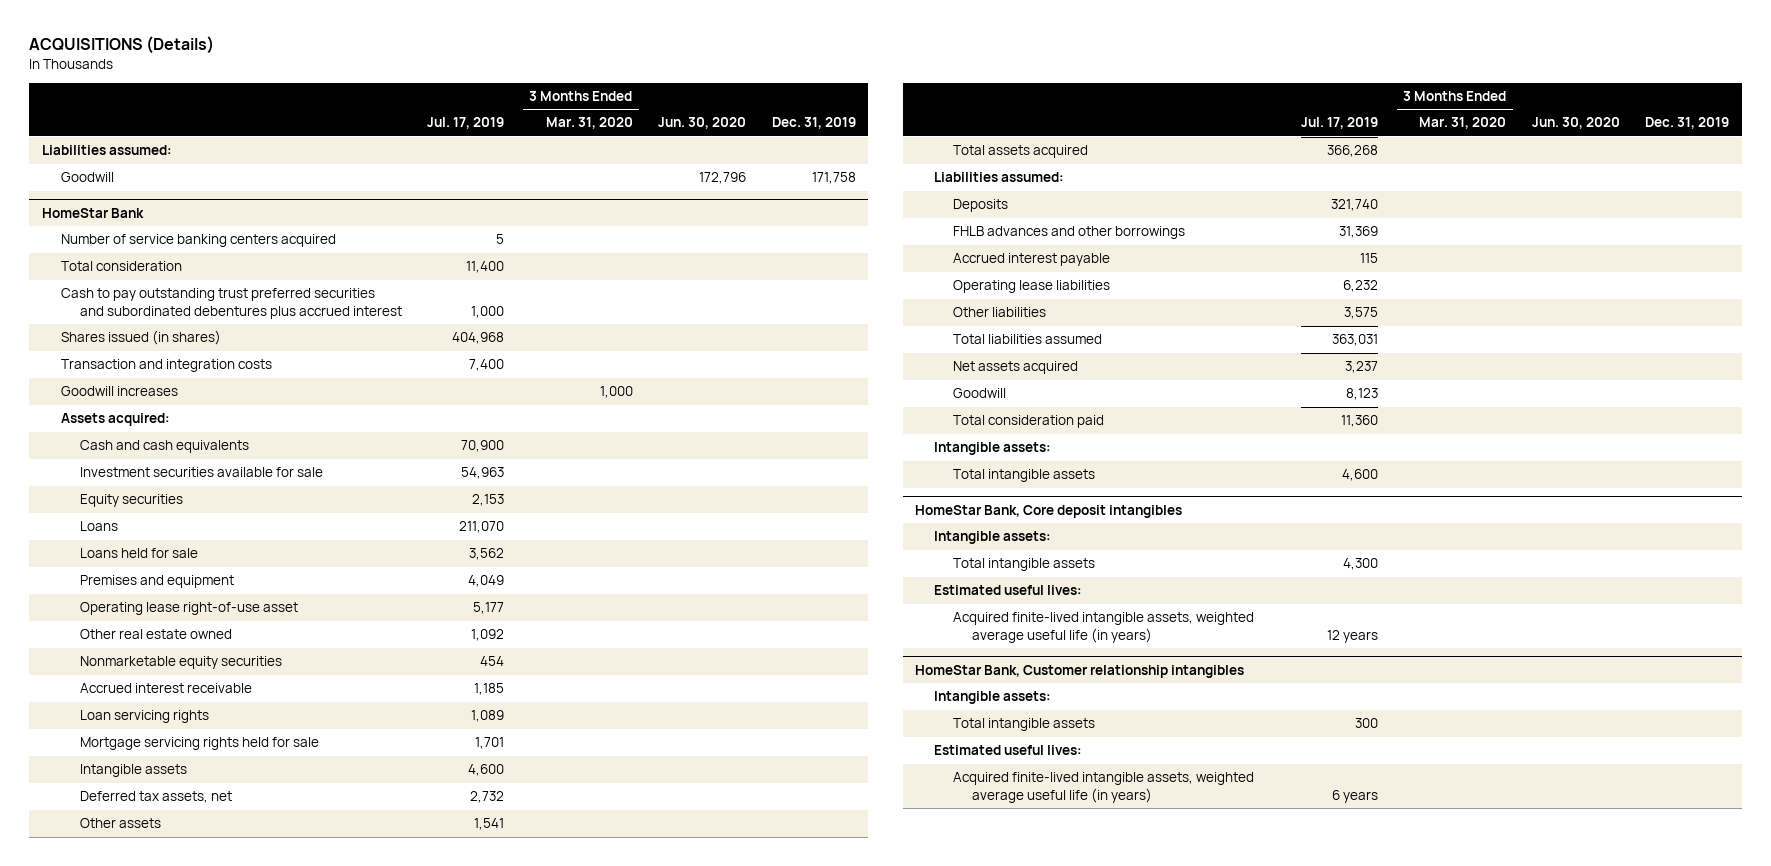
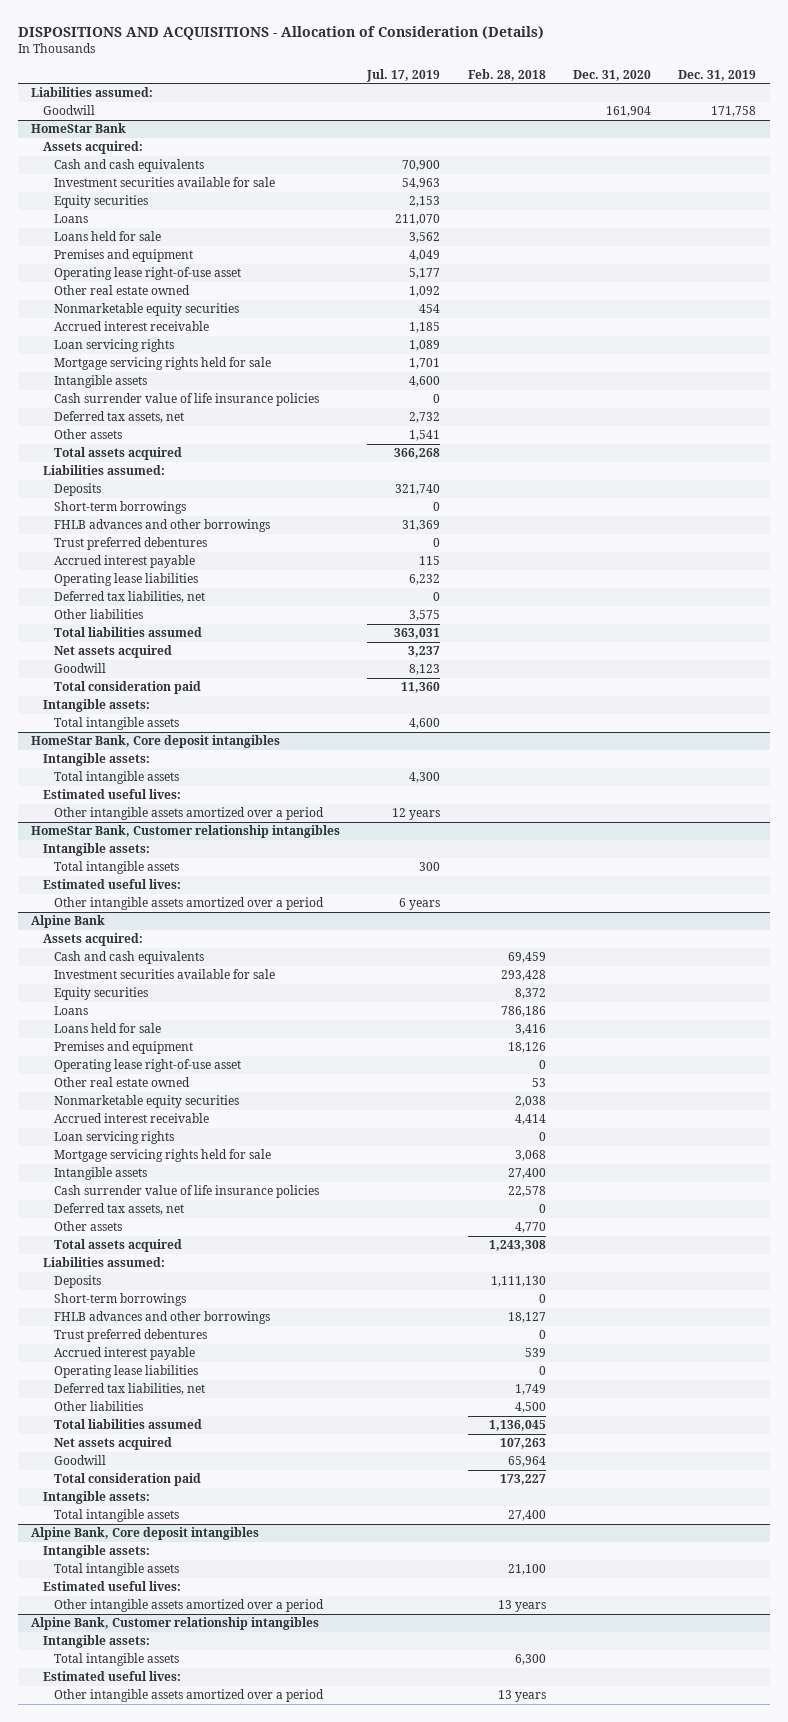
- ACQUISITIONS (Details)
+ DISPOSITIONS AND ACQUISITIONS - Allocation of Consideration (Details)
- | Jul. 17, 2019 | 3 Months Ended Mar. 31, 2020 | Jun. 30, 2020 | Dec. 31, 2019
+ | Jul. 17, 2019 | Feb. 28, 2018 | Dec. 31, 2020 | Dec. 31, 2019
@ HomeStar Bank
- Number of service banking centers acquired | 5 | | |
- Total consideration | 11,400 | | |
- Cash to pay outstanding trust preferred securities and subordinated debentures plus accrued interest | 1,000 | | |
- Shares issued (in shares) | 404,968 | | |
- Transaction and integration costs | 7,400 | | |
- Goodwill increases | | 1,000 | |
+ Cash surrender value of life insurance policies | 0 | | |
+ Short-term borrowings | 0 | | |
+ Trust preferred debentures | 0 | | |
+ Deferred tax liabilities, net | 0 | | |
@ HomeStar Bank, Core deposit intangibles
- Acquired finite-lived intangible assets, weighted average useful life (in years) | 12 years | | |
+ Other intangible assets amortized over a period | 12 years | | |
@ HomeStar Bank, Customer relationship intangibles
- Acquired finite-lived intangible assets, weighted average useful life (in years) | 6 years | | |
+ Other intangible assets amortized over a period | 6 years | | |
+ Alpine Bank
+ Assets acquired:
+ Cash and cash equivalents | | 69,459 | |
+ Investment securities available for sale | | 293,428 | |
+ Equity securities | | 8,372 | |
+ Loans | | 786,186 | |
+ Loans held for sale | | 3,416 | |
+ Premises and equipment | | 18,126 | |
+ Operating lease right-of-use asset | | 0 | |
+ Other real estate owned | | 53 | |
+ Nonmarketable equity securities | | 2,038 | |
+ Accrued interest receivable | | 4,414 | |
+ Loan servicing rights | | 0 | |
+ Mortgage servicing rights held for sale | | 3,068 | |
+ Intangible assets | | 27,400 | |
+ Cash surrender value of life insurance policies | | 22,578 | |
+ Deferred tax assets, net | | 0 | |
+ Other assets | | 4,770 | |
+ Total assets acquired | | 1,243,308 | |
+ Liabilities assumed:
+ Deposits | | 1,111,130 | |
+ Short-term borrowings | | 0 | |
+ FHLB advances and other borrowings | | 18,127 | |
+ Trust preferred debentures | | 0 | |
+ Accrued interest payable | | 539 | |
+ Operating lease liabilities | | 0 | |
+ Deferred tax liabilities, net | | 1,749 | |
+ Other liabilities | | 4,500 | |
+ Total liabilities assumed | | 1,136,045 | |
+ Net assets acquired | | 107,263 | |
+ Goodwill | | 65,964 | |
+ Total consideration paid | | 173,227 | |
+ Intangible assets:
+ Total intangible assets | | 27,400 | |
+ Alpine Bank, Core deposit intangibles
+ Intangible assets:
+ Total intangible assets | | 21,100 | |
+ Estimated useful lives:
+ Other intangible assets amortized over a period | | 13 years | |
+ Alpine Bank, Customer relationship intangibles
+ Intangible assets:
+ Total intangible assets | | 6,300 | |
+ Estimated useful lives:
+ Other intangible assets amortized over a period | | 13 years | |

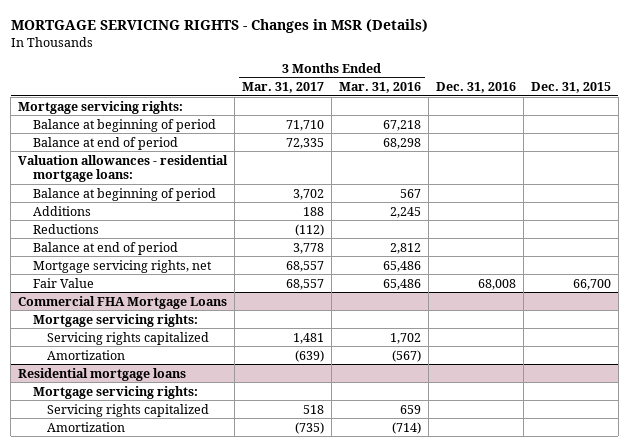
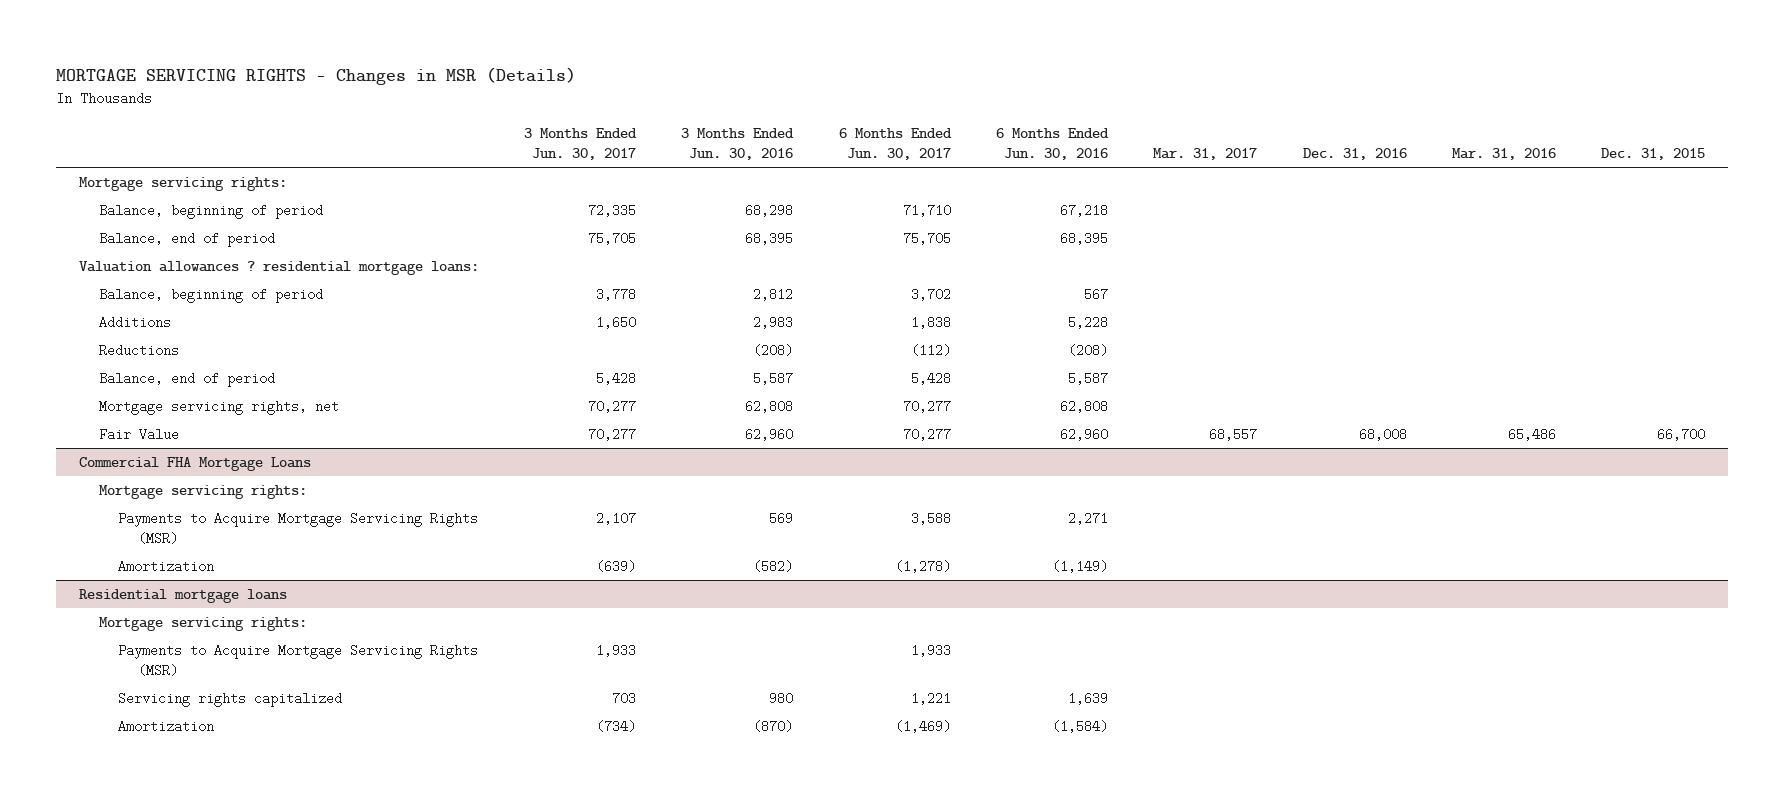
- | 3 Months Ended Mar. 31, 2017 | 3 Months Ended Mar. 31, 2016 | Dec. 31, 2016 | Dec. 31, 2015
+ | 3 Months Ended Jun. 30, 2017 | 3 Months Ended Jun. 30, 2016 | 6 Months Ended Jun. 30, 2017 | 6 Months Ended Jun. 30, 2016 | Mar. 31, 2017 | Dec. 31, 2016 | Mar. 31, 2016 | Dec. 31, 2015
- Balance at beginning of period | 71,710 | 67,218 | |
- Balance at end of period | 72,335 | 68,298 | |
- Valuation allowances - residential mortgage loans:
- Balance at beginning of period | 3,702 | 567 | |
+ Balance, beginning of period | 72,335 | 68,298 | 71,710 | 67,218 | | | |
+ Balance, end of period | 75,705 | 68,395 | 75,705 | 68,395 | | | |
+ Valuation allowances ? residential mortgage loans:
+ Balance, beginning of period | 3,778 | 2,812 | 3,702 | 567 | | | |
- Balance at end of period | 3,778 | 2,812 | |
+ Balance, end of period | 5,428 | 5,587 | 5,428 | 5,587 | | | |
@ Commercial FHA Mortgage Loans
- Servicing rights capitalized | 1,481 | 1,702 | |
+ Payments to Acquire Mortgage Servicing Rights (MSR) | 2,107 | 569 | 3,588 | 2,271 | | | |
@ Residential mortgage loans
+ Payments to Acquire Mortgage Servicing Rights (MSR) | 1,933 | | 1,933 | | | | |

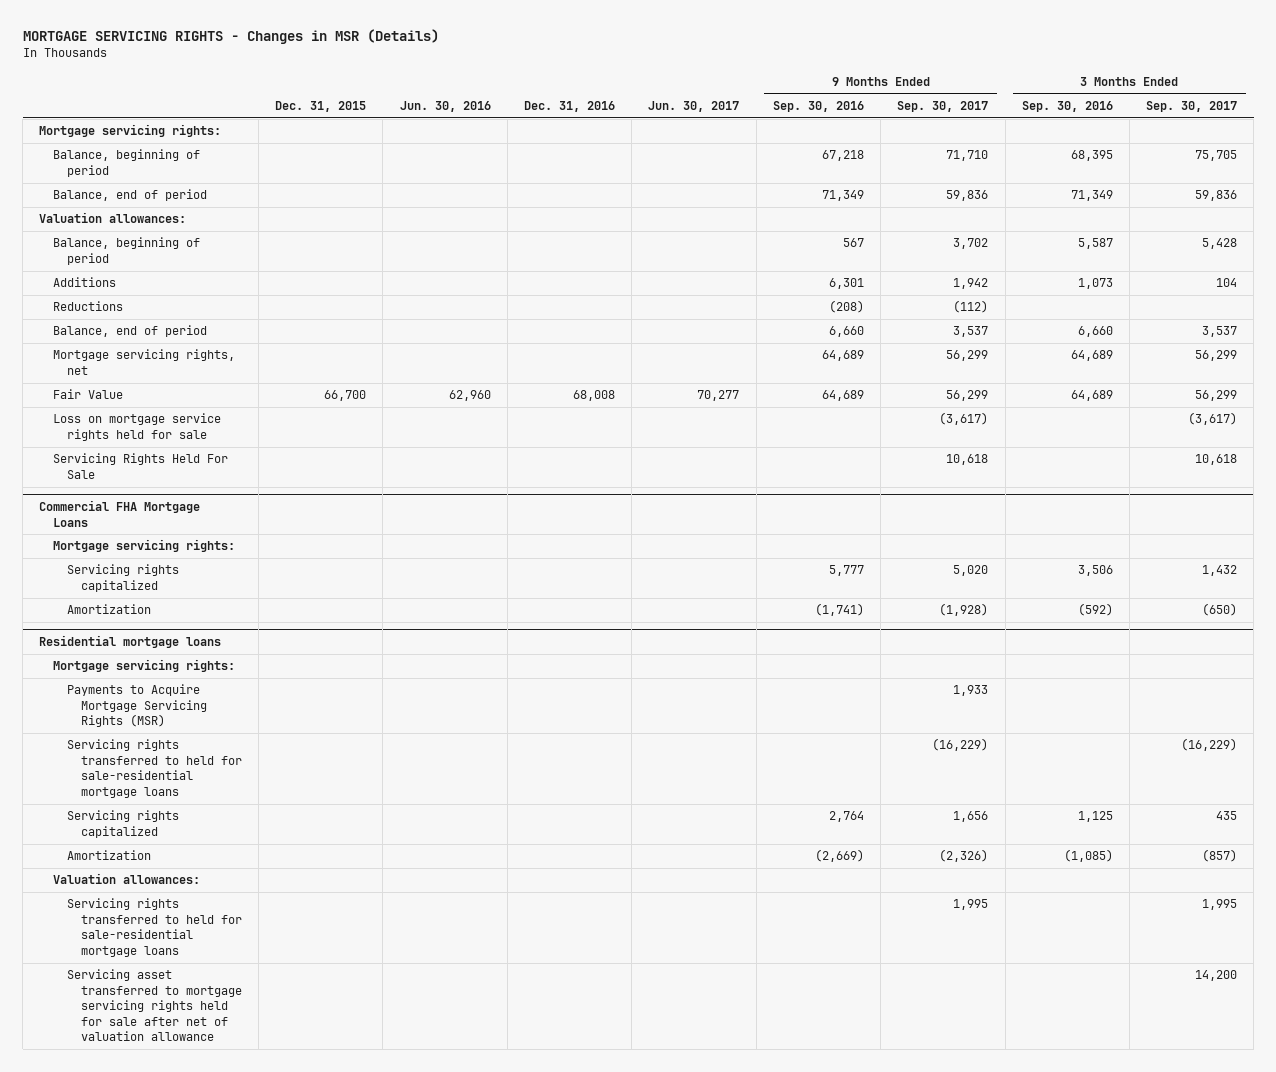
- | 3 Months Ended Jun. 30, 2017 | 3 Months Ended Jun. 30, 2016 | 6 Months Ended Jun. 30, 2017 | 6 Months Ended Jun. 30, 2016 | Mar. 31, 2017 | Dec. 31, 2016 | Mar. 31, 2016 | Dec. 31, 2015
+ | Dec. 31, 2015 | Jun. 30, 2016 | Dec. 31, 2016 | Jun. 30, 2017 | 9 Months Ended Sep. 30, 2016 | 9 Months Ended Sep. 30, 2017 | 3 Months Ended Sep. 30, 2016 | 3 Months Ended Sep. 30, 2017
- Valuation allowances ? residential mortgage loans:
+ Valuation allowances:
+ Loss on mortgage service rights held for sale | | | | | | (3,617) | | (3,617)
+ Servicing Rights Held For Sale | | | | | | 10,618 | | 10,618
@ Commercial FHA Mortgage Loans
- Payments to Acquire Mortgage Servicing Rights (MSR) | 2,107 | 569 | 3,588 | 2,271 | | | |
+ Servicing rights capitalized | | | | | 5,777 | 5,020 | 3,506 | 1,432
@ Residential mortgage loans
+ Servicing rights transferred to held for sale-residential mortgage loans | | | | | | (16,229) | | (16,229)
+ Valuation allowances:
+ Servicing rights transferred to held for sale-residential mortgage loans | | | | | | 1,995 | | 1,995
+ Servicing asset transferred to mortgage servicing rights held for sale after net of valuation allowance | | | | | | | | 14,200

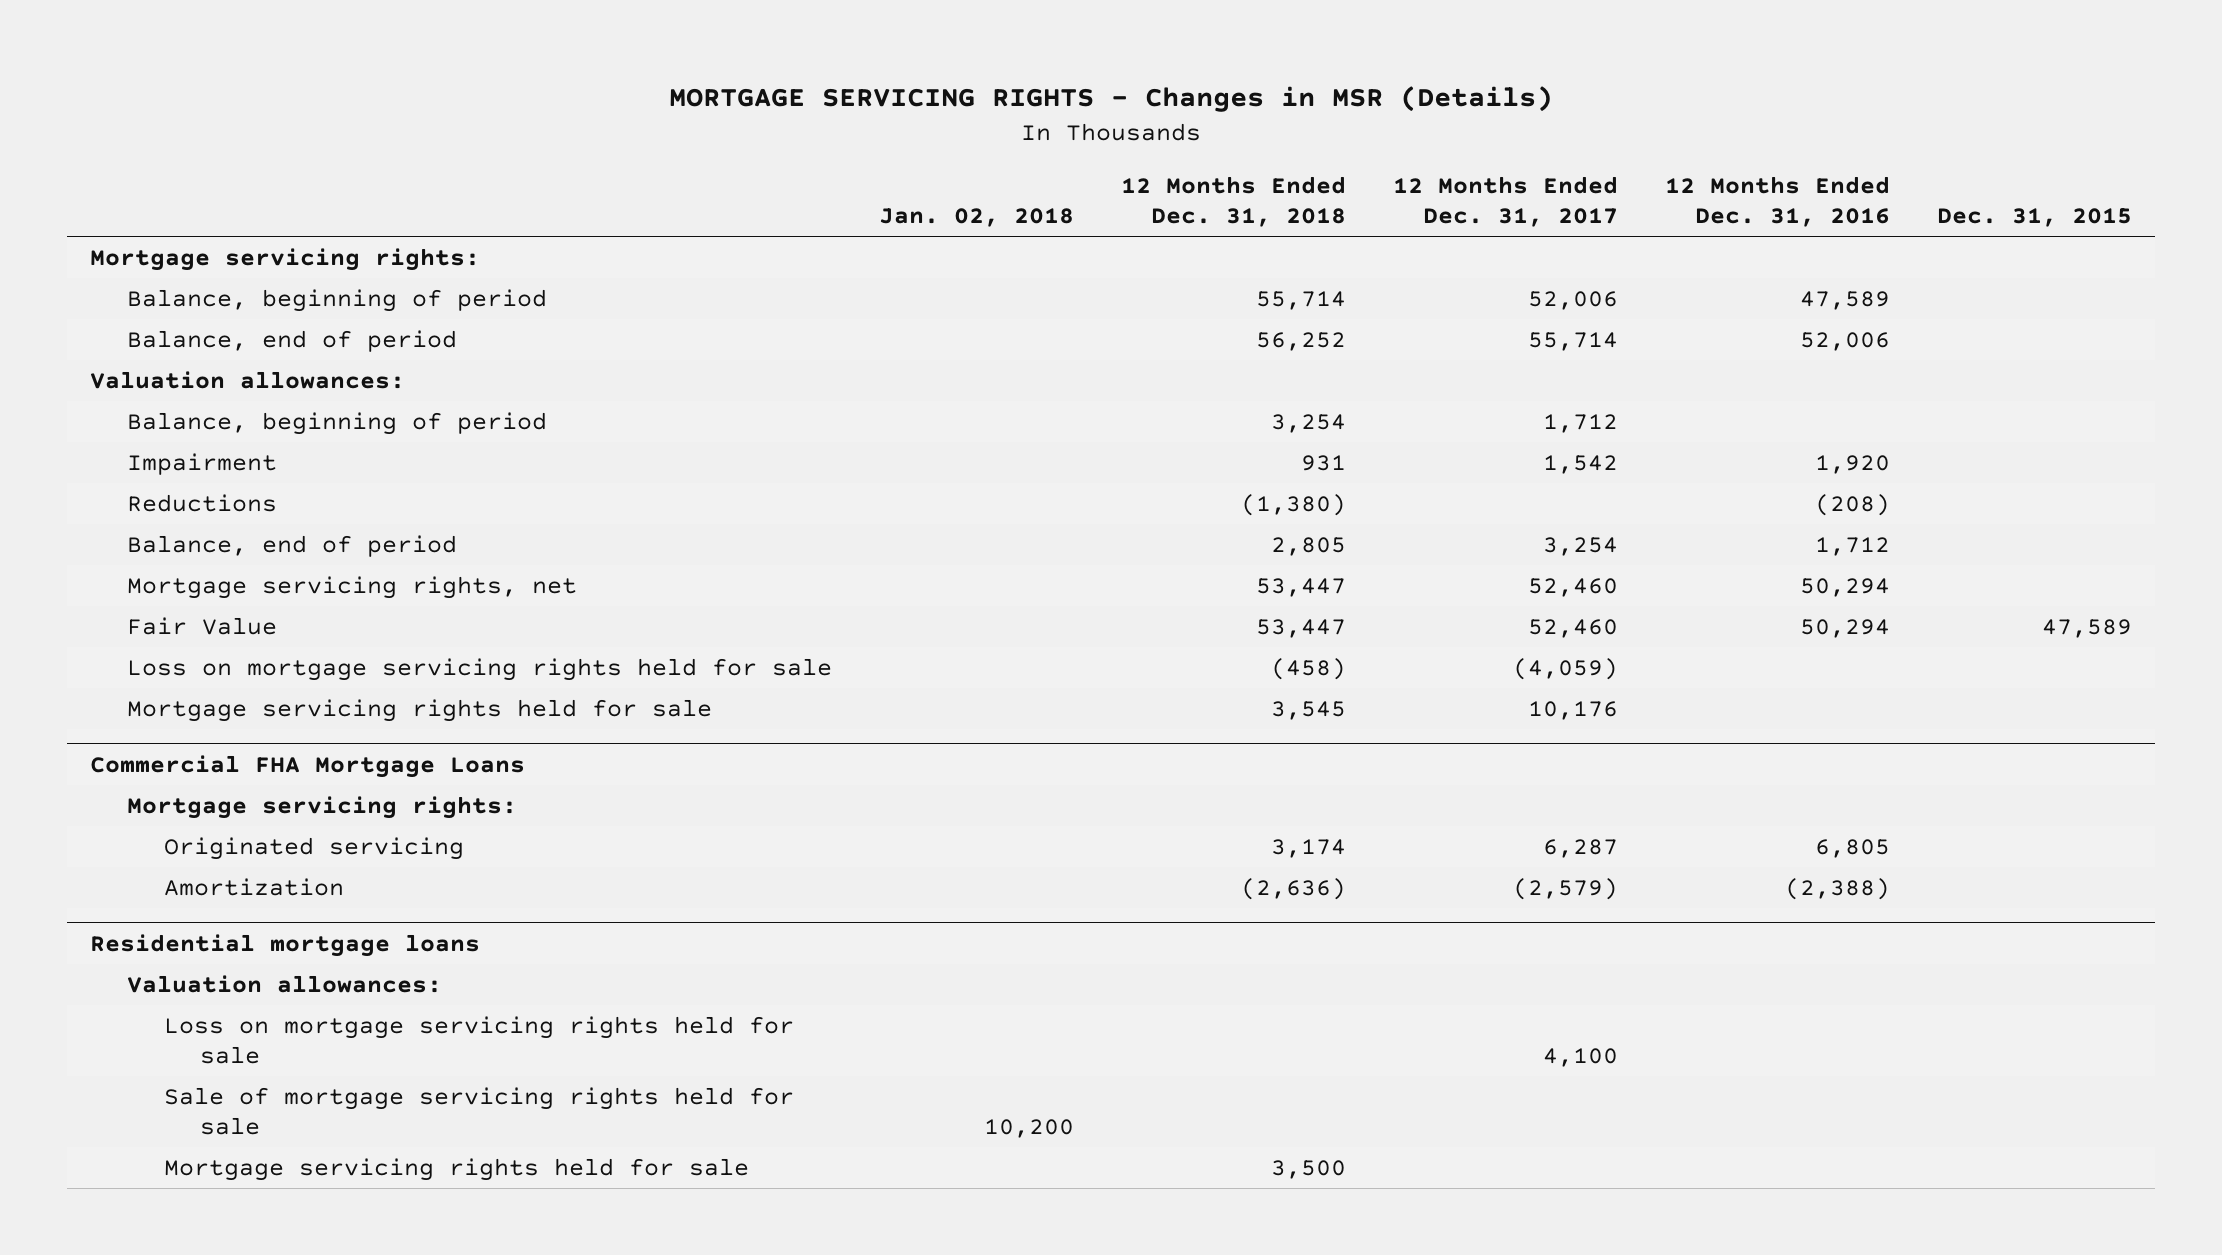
- | Dec. 31, 2015 | Jun. 30, 2016 | Dec. 31, 2016 | Jun. 30, 2017 | 9 Months Ended Sep. 30, 2016 | 9 Months Ended Sep. 30, 2017 | 3 Months Ended Sep. 30, 2016 | 3 Months Ended Sep. 30, 2017
+ | Jan. 02, 2018 | 12 Months Ended Dec. 31, 2018 | 12 Months Ended Dec. 31, 2017 | 12 Months Ended Dec. 31, 2016 | Dec. 31, 2015
- Additions | | | | | 6,301 | 1,942 | 1,073 | 104
+ Impairment | | 931 | 1,542 | 1,920 |
- Fair Value | 66,700 | 62,960 | 68,008 | 70,277 | 64,689 | 56,299 | 64,689 | 56,299
- Loss on mortgage service rights held for sale | | | | | | (3,617) | | (3,617)
- Servicing Rights Held For Sale | | | | | | 10,618 | | 10,618
+ Fair Value | | 53,447 | 52,460 | 50,294 | 47,589
+ Loss on mortgage servicing rights held for sale | | (458) | (4,059) | |
+ Mortgage servicing rights held for sale | | 3,545 | 10,176 | |
@ Commercial FHA Mortgage Loans
- Servicing rights capitalized | | | | | 5,777 | 5,020 | 3,506 | 1,432
+ Originated servicing | | 3,174 | 6,287 | 6,805 |
@ Residential mortgage loans
- Mortgage servicing rights:
- Payments to Acquire Mortgage Servicing Rights (MSR) | | | | | | 1,933 | |
- Servicing rights transferred to held for sale-residential mortgage loans | | | | | | (16,229) | | (16,229)
- Servicing rights capitalized | | | | | 2,764 | 1,656 | 1,125 | 435
- Amortization | | | | | (2,669) | (2,326) | (1,085) | (857)
- Servicing rights transferred to held for sale-residential mortgage loans | | | | | | 1,995 | | 1,995
- Servicing asset transferred to mortgage servicing rights held for sale after net of valuation allowance | | | | | | | | 14,200
+ Loss on mortgage servicing rights held for sale | | | 4,100 | |
+ Sale of mortgage servicing rights held for sale | 10,200 | | | |
+ Mortgage servicing rights held for sale | | 3,500 | | |

